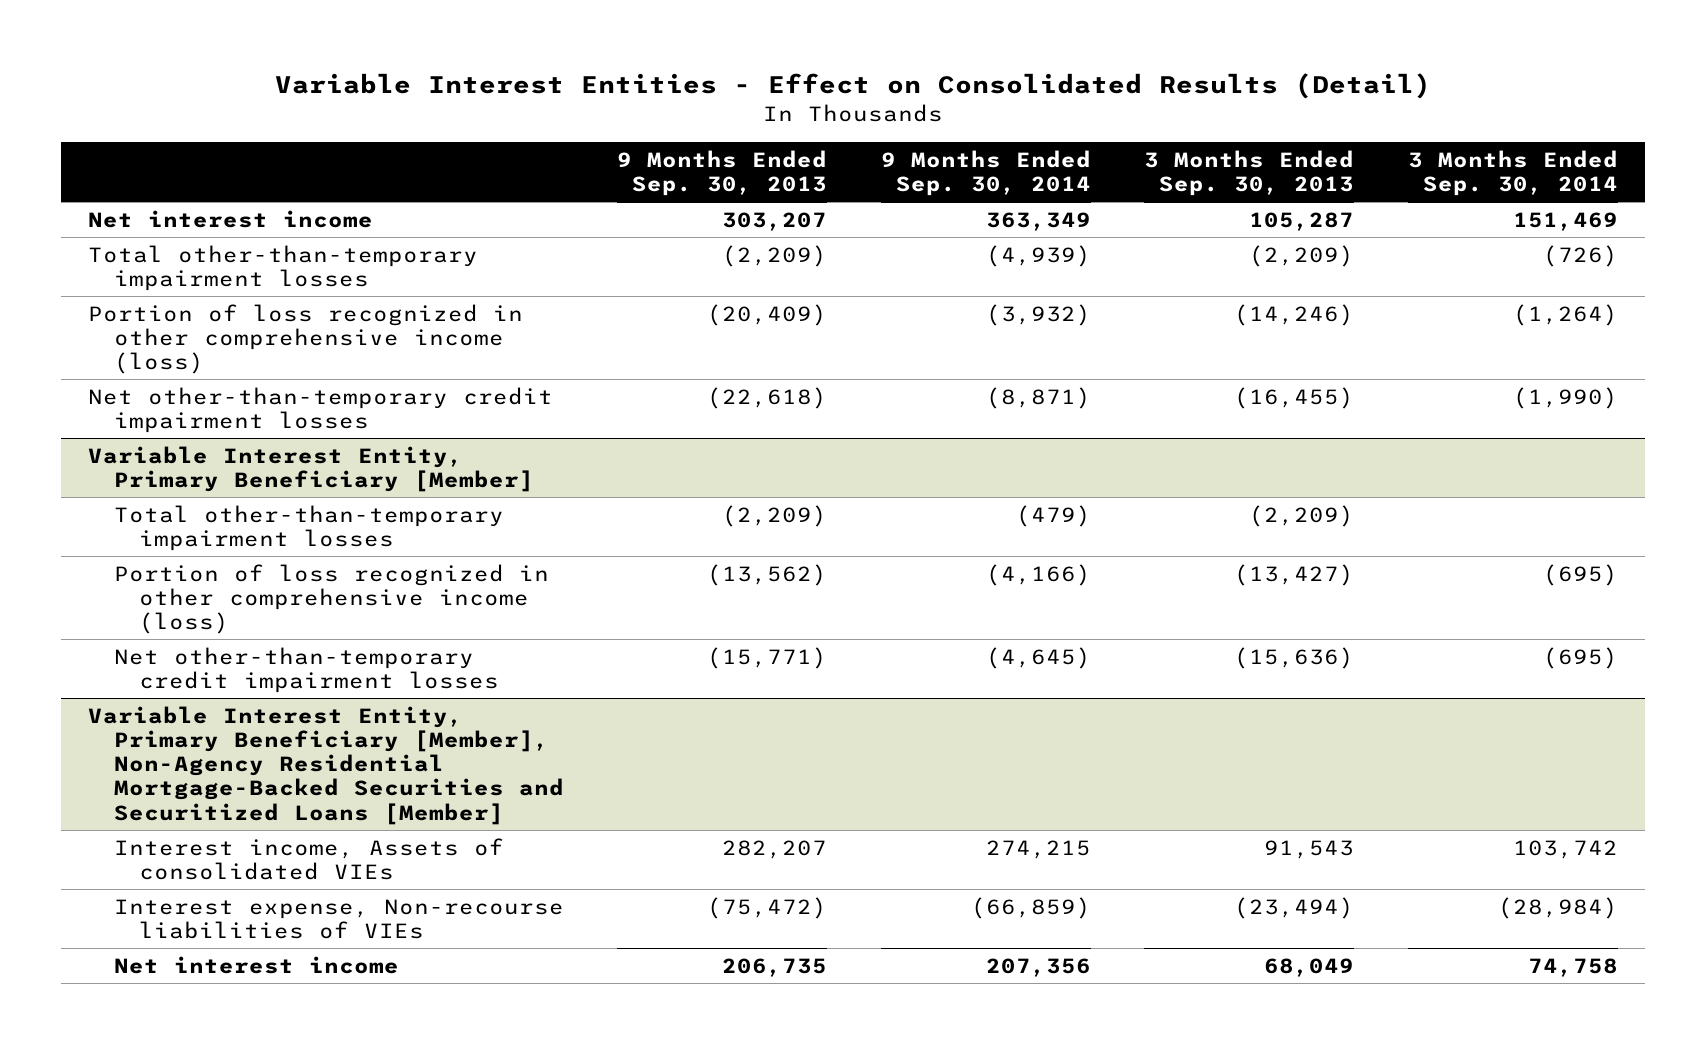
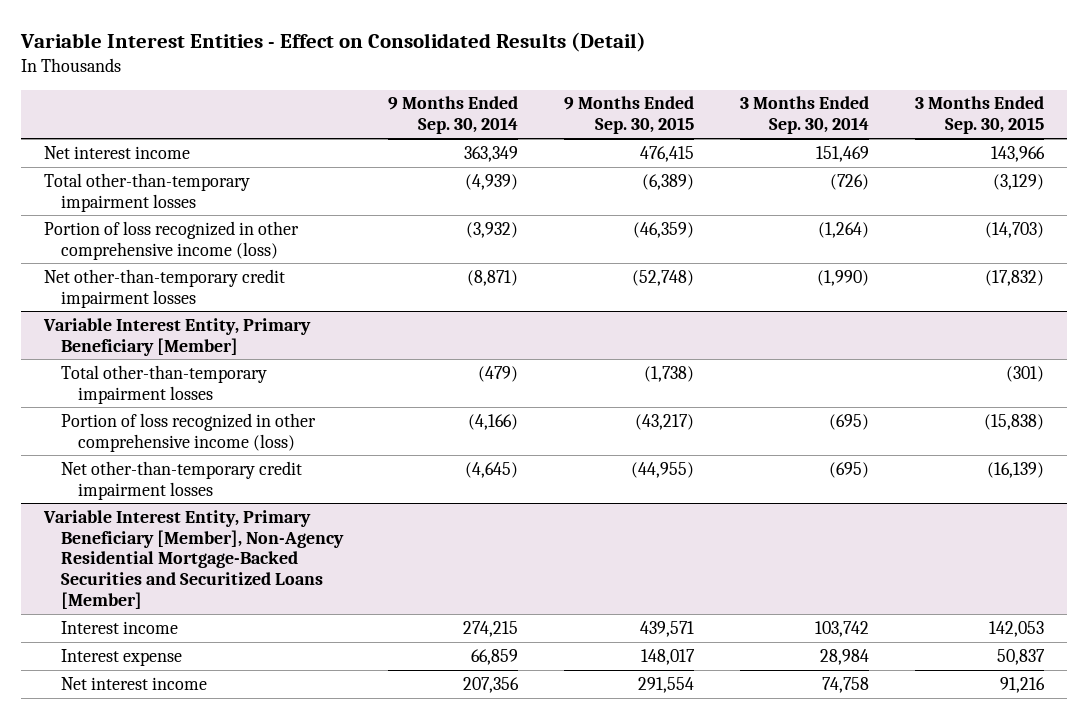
- | 9 Months Ended Sep. 30, 2013 | 9 Months Ended Sep. 30, 2014 | 3 Months Ended Sep. 30, 2013 | 3 Months Ended Sep. 30, 2014
+ | 9 Months Ended Sep. 30, 2014 | 9 Months Ended Sep. 30, 2015 | 3 Months Ended Sep. 30, 2014 | 3 Months Ended Sep. 30, 2015
@ Variable Interest Entity, Primary Beneficiary [Member], Non-Agency Residential Mortgage-Backed Securities and Securitized Loans [Member]
- Interest income, Assets of consolidated VIEs | 282,207 | 274,215 | 91,543 | 103,742
- Interest expense, Non-recourse liabilities of VIEs | (75,472) | (66,859) | (23,494) | (28,984)
+ Interest income | 274,215 | 439,571 | 103,742 | 142,053
+ Interest expense | 66,859 | 148,017 | 28,984 | 50,837

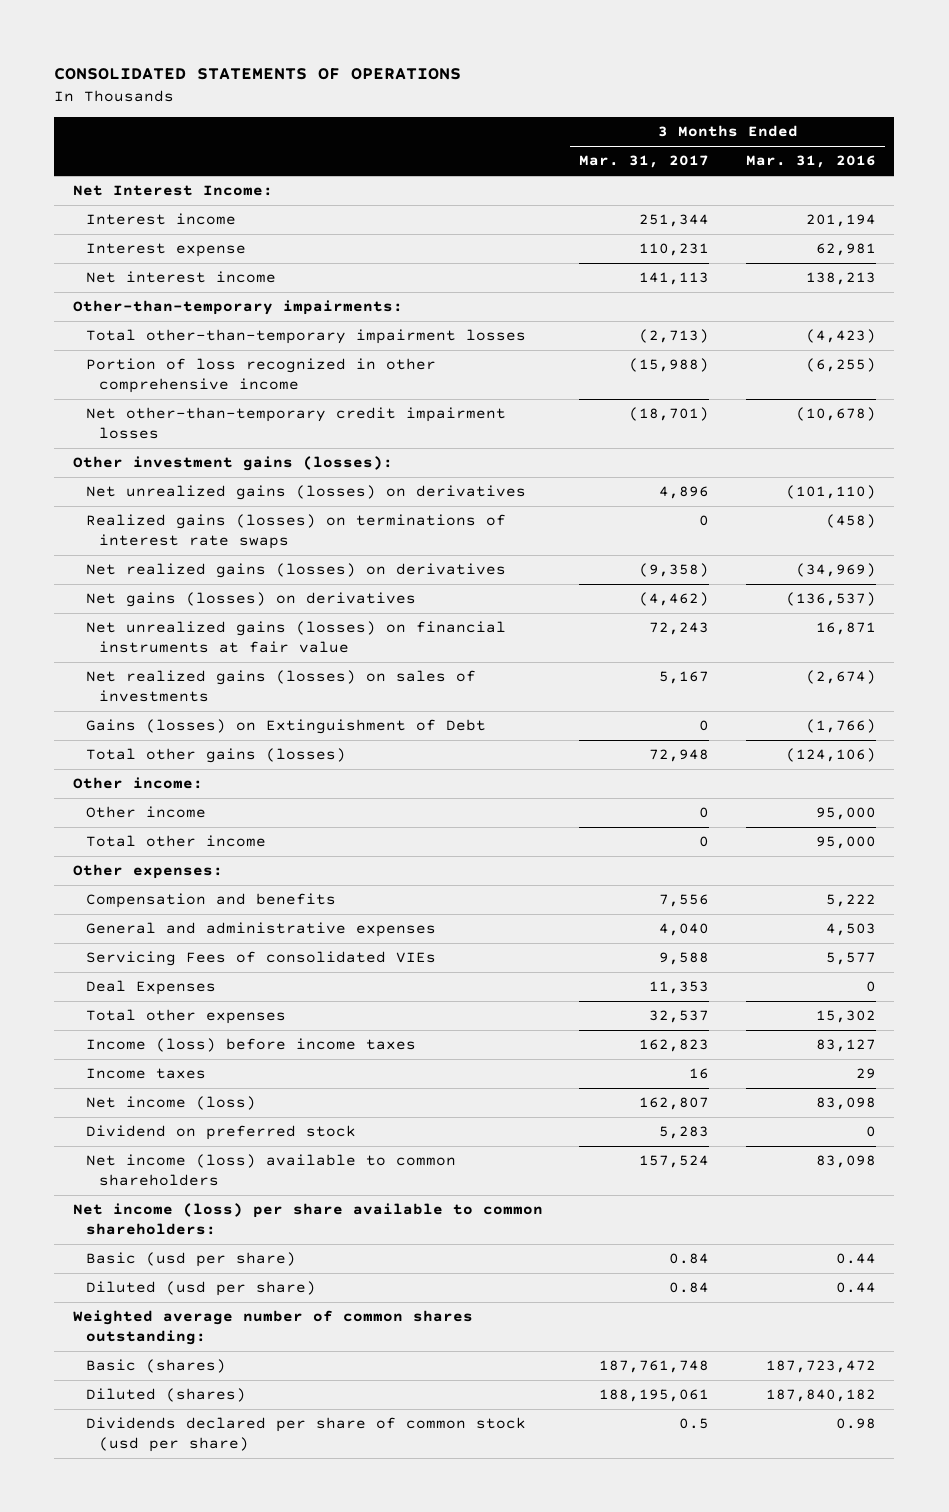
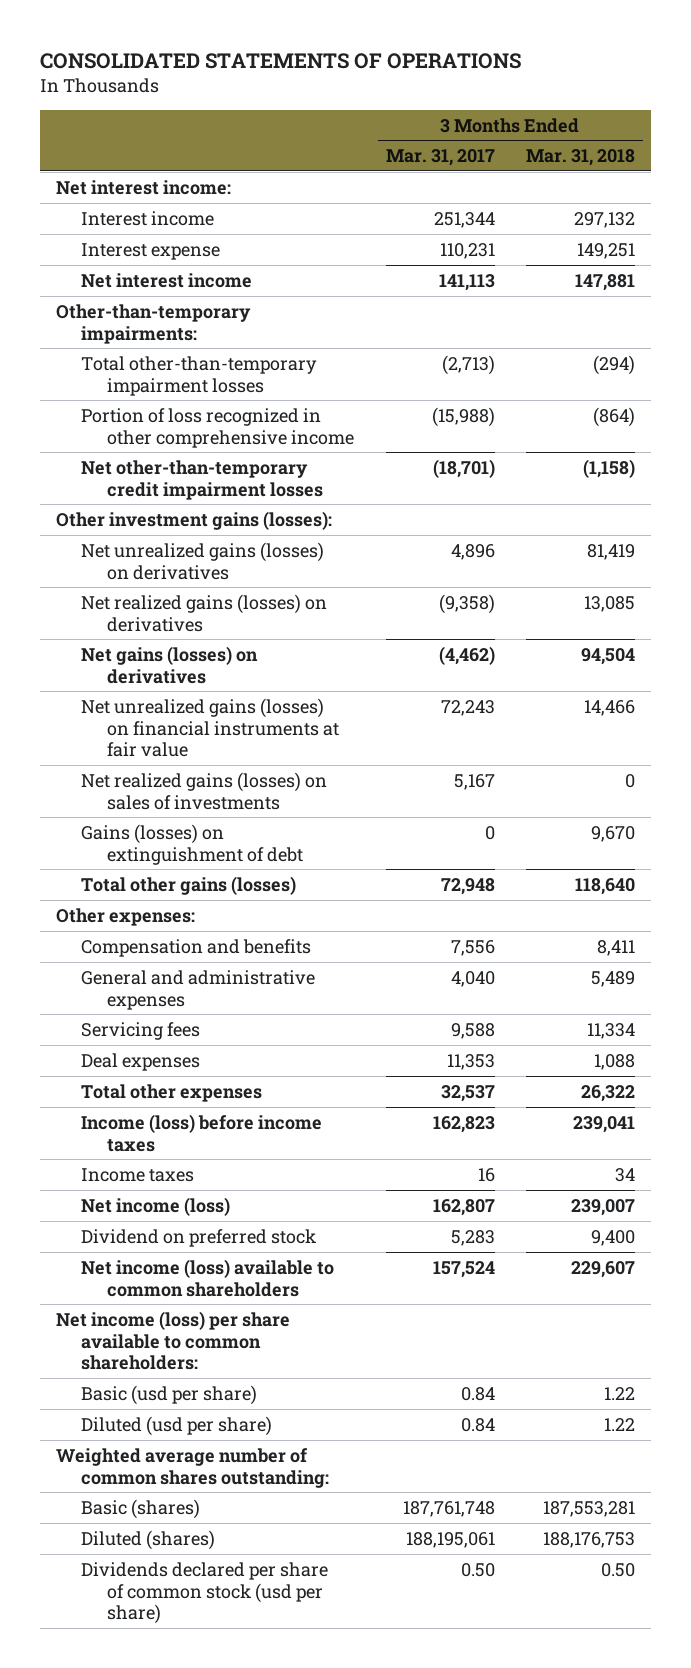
- | 3 Months Ended Mar. 31, 2017 | 3 Months Ended Mar. 31, 2016
+ | 3 Months Ended Mar. 31, 2017 | 3 Months Ended Mar. 31, 2018
- Net Interest Income:
+ Net interest income:
- Realized gains (losses) on terminations of interest rate swaps | 0 | (458)
- Gains (losses) on Extinguishment of Debt | 0 | (1,766)
+ Gains (losses) on extinguishment of debt | 0 | 9,670
- Other income:
- Other income | 0 | 95,000
- Total other income | 0 | 95,000
- Servicing Fees of consolidated VIEs | 9,588 | 5,577
- Deal Expenses | 11,353 | 0
+ Servicing fees | 9,588 | 11,334
+ Deal expenses | 11,353 | 1,088
- Dividends declared per share of common stock (usd per share) | 0.5 | 0.98
+ Dividends declared per share of common stock (usd per share) | 0.50 | 0.50

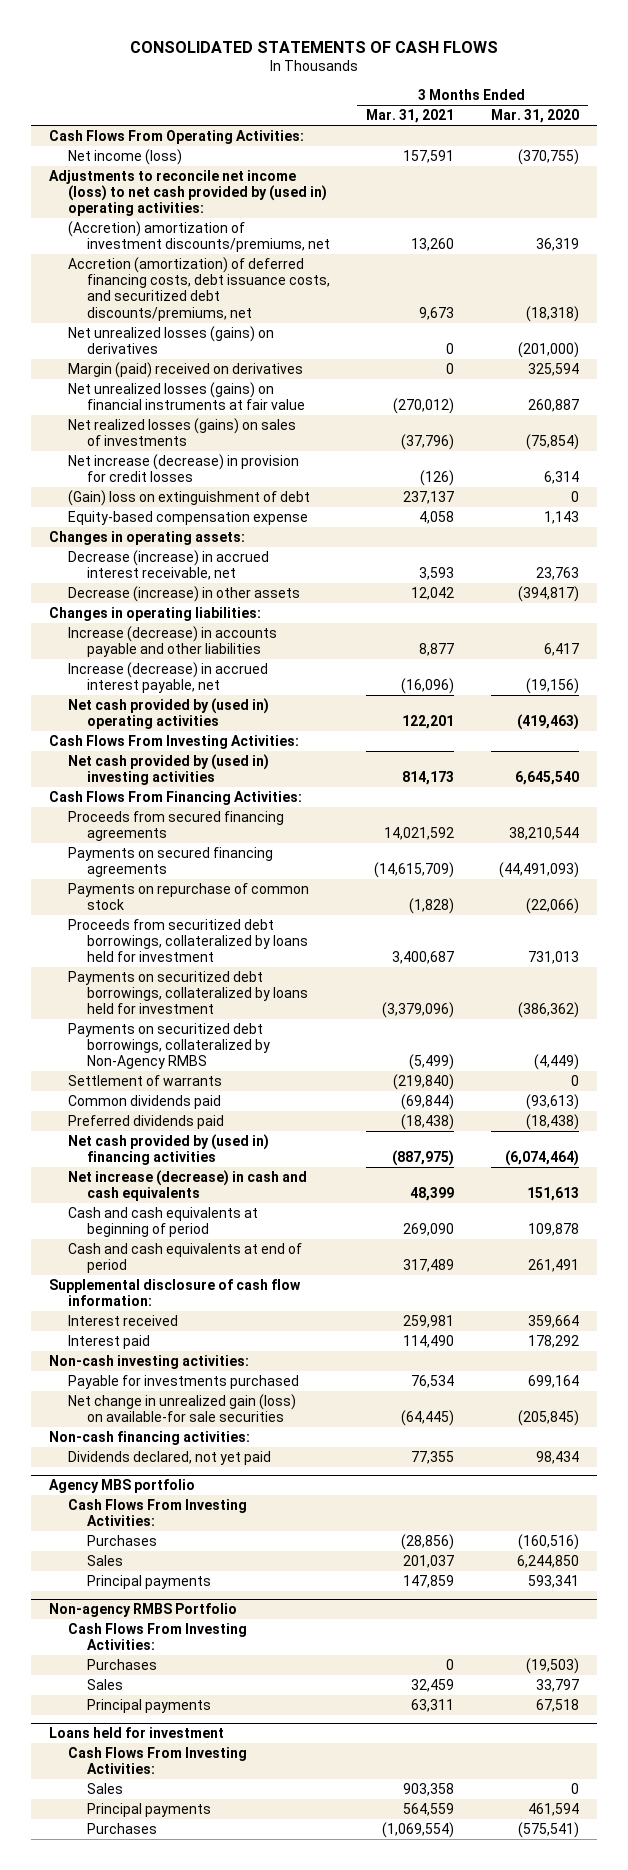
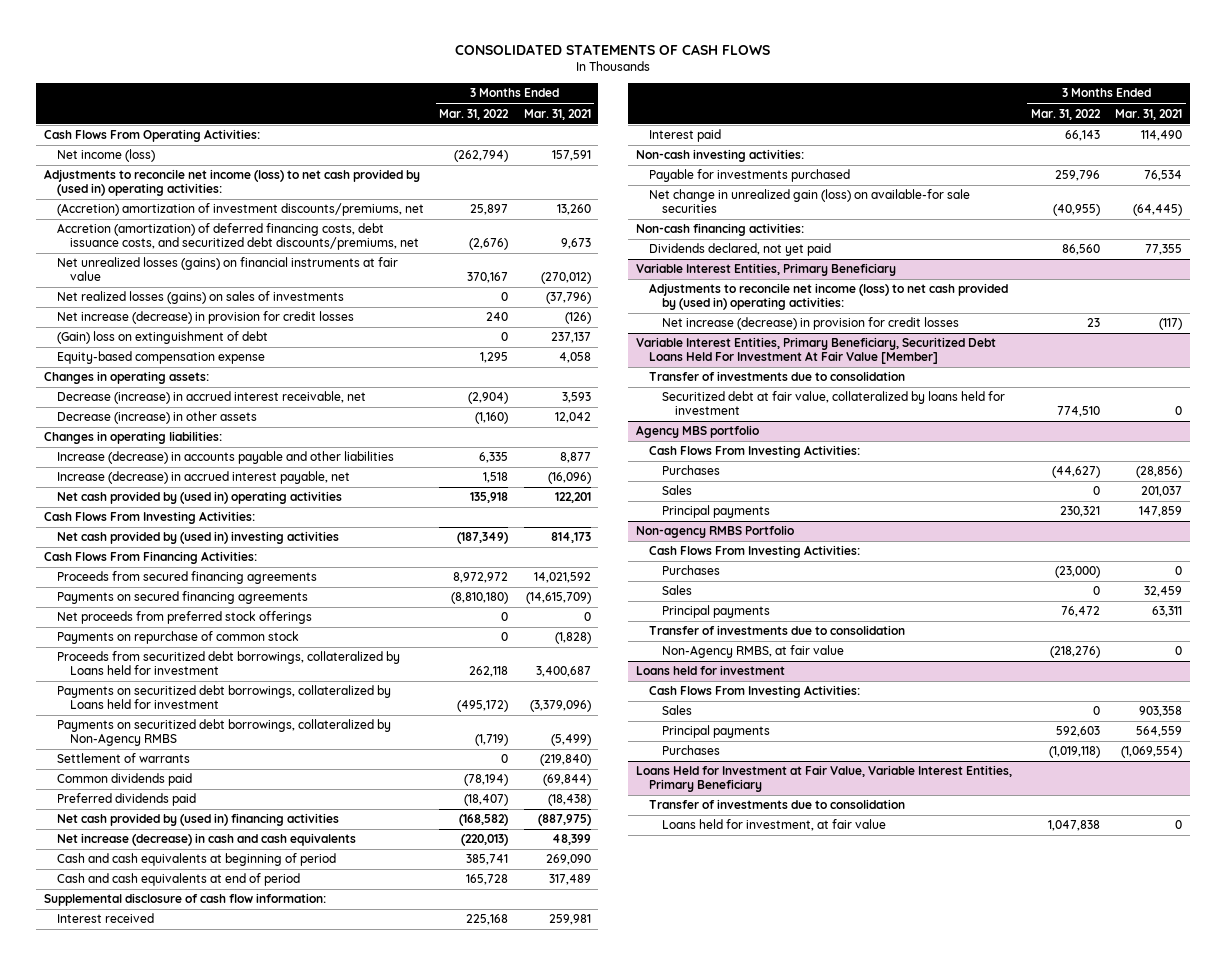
- | 3 Months Ended Mar. 31, 2021 | 3 Months Ended Mar. 31, 2020
+ | 3 Months Ended Mar. 31, 2022 | 3 Months Ended Mar. 31, 2021
- Net unrealized losses (gains) on derivatives | 0 | (201,000)
- Margin (paid) received on derivatives | 0 | 325,594
+ Net proceeds from preferred stock offerings | 0 | 0
- Proceeds from securitized debt borrowings, collateralized by loans held for investment | 3,400,687 | 731,013
- Payments on securitized debt borrowings, collateralized by loans held for investment | (3,379,096) | (386,362)
+ Proceeds from securitized debt borrowings, collateralized by Loans held for investment | 262,118 | 3,400,687
+ Payments on securitized debt borrowings, collateralized by Loans held for investment | (495,172) | (3,379,096)
+ Variable Interest Entities, Primary Beneficiary
+ Adjustments to reconcile net income (loss) to net cash provided by (used in) operating activities:
+ Net increase (decrease) in provision for credit losses | 23 | (117)
+ Variable Interest Entities, Primary Beneficiary, Securitized Debt Loans Held For Investment At Fair Value [Member]
+ Transfer of investments due to consolidation
+ Securitized debt at fair value, collateralized by loans held for investment | 774,510 | 0
@ Non-agency RMBS Portfolio
+ Transfer of investments due to consolidation
+ Non-Agency RMBS, at fair value | (218,276) | 0
+ Loans Held for Investment at Fair Value, Variable Interest Entities, Primary Beneficiary
+ Transfer of investments due to consolidation
+ Loans held for investment, at fair value | 1,047,838 | 0

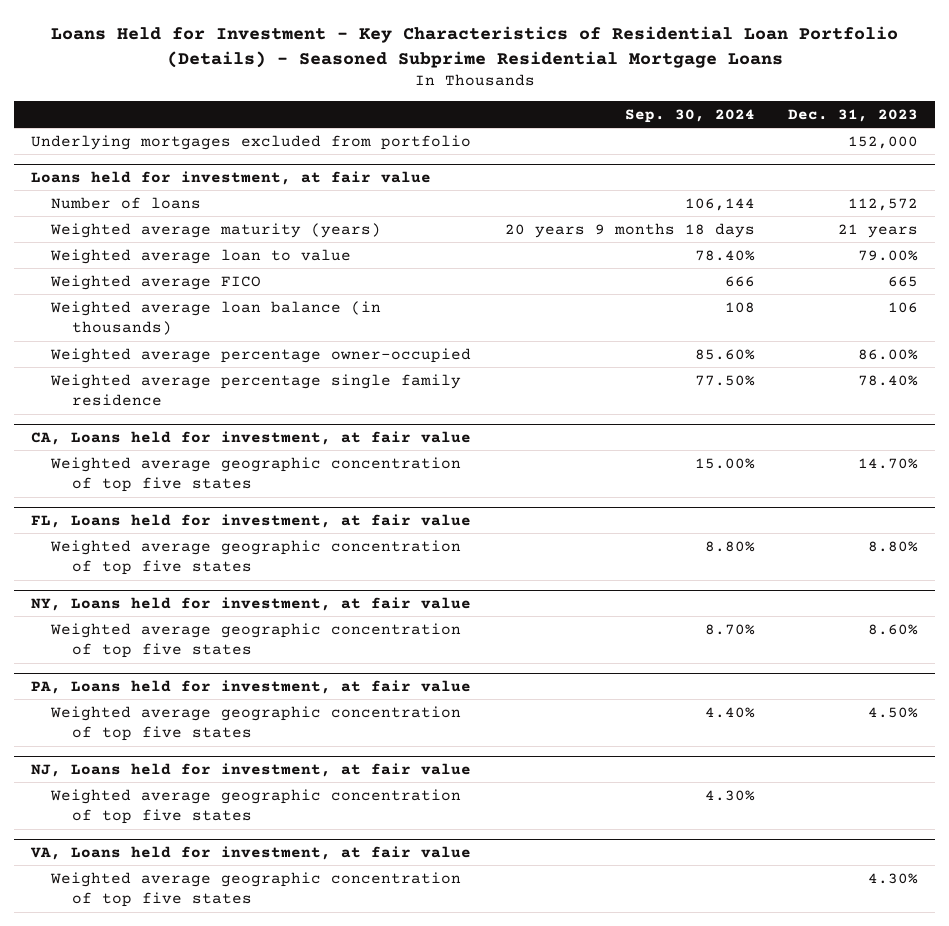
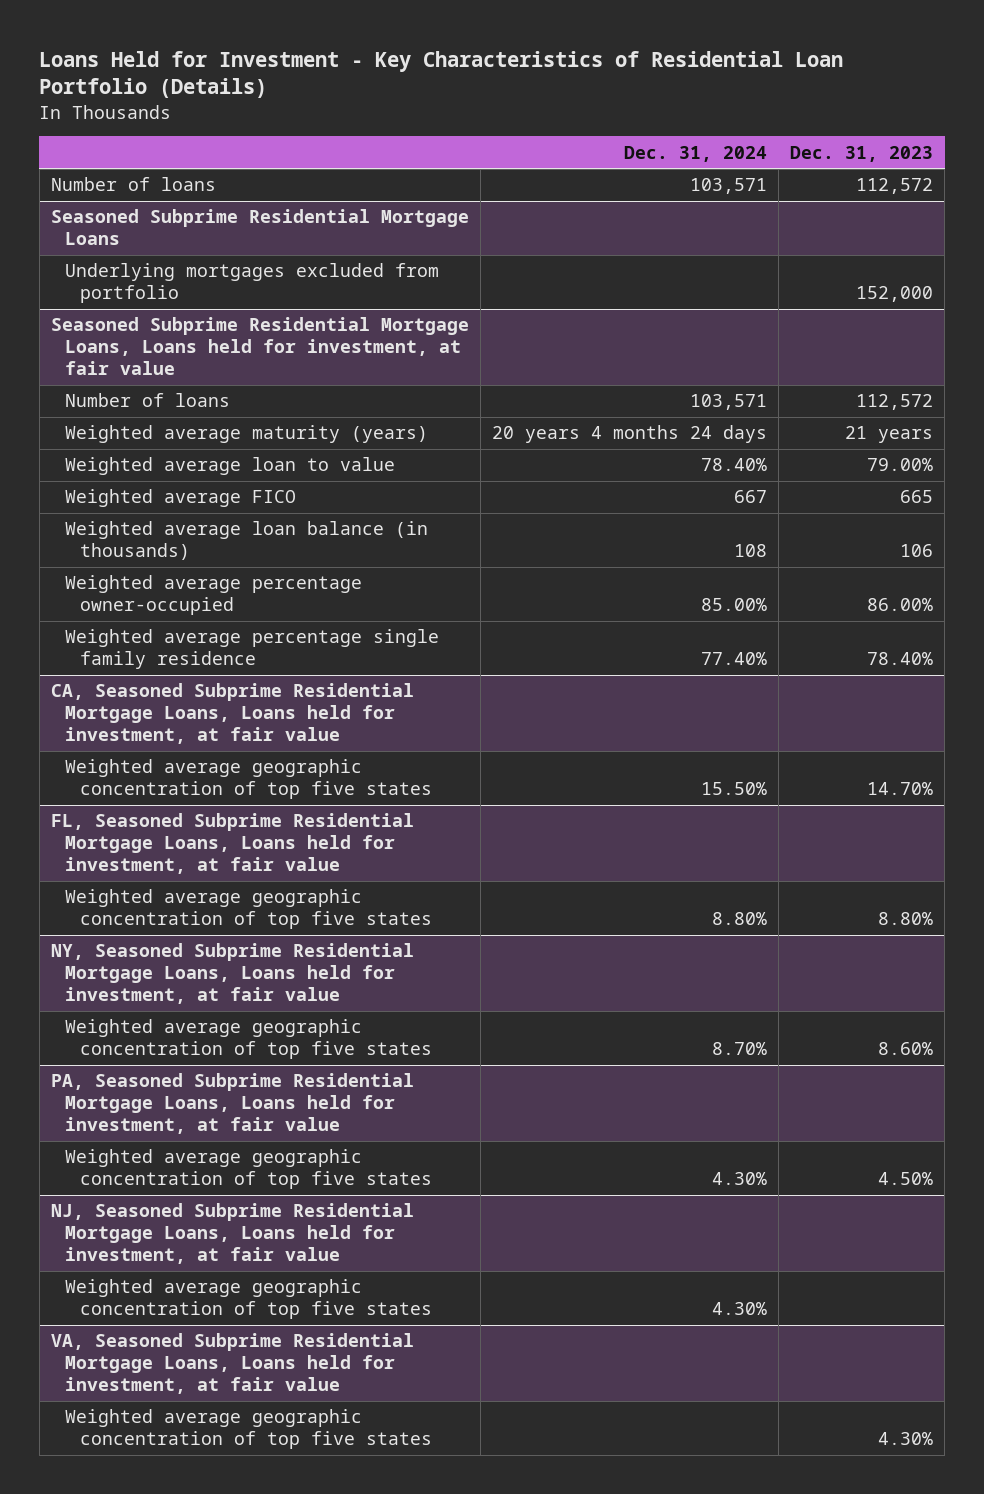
- Loans Held for Investment - Key Characteristics of Residential Loan Portfolio (Details) - Seasoned Subprime Residential Mortgage Loans
+ Loans Held for Investment - Key Characteristics of Residential Loan Portfolio (Details)
- | Sep. 30, 2024 | Dec. 31, 2023
+ | Dec. 31, 2024 | Dec. 31, 2023
+ Number of loans | 103,571 | 112,572
+ Seasoned Subprime Residential Mortgage Loans
- Loans held for investment, at fair value
+ Seasoned Subprime Residential Mortgage Loans, Loans held for investment, at fair value
- CA, Loans held for investment, at fair value
+ CA, Seasoned Subprime Residential Mortgage Loans, Loans held for investment, at fair value
- FL, Loans held for investment, at fair value
+ FL, Seasoned Subprime Residential Mortgage Loans, Loans held for investment, at fair value
- NY, Loans held for investment, at fair value
+ NY, Seasoned Subprime Residential Mortgage Loans, Loans held for investment, at fair value
- PA, Loans held for investment, at fair value
+ PA, Seasoned Subprime Residential Mortgage Loans, Loans held for investment, at fair value
- NJ, Loans held for investment, at fair value
+ NJ, Seasoned Subprime Residential Mortgage Loans, Loans held for investment, at fair value
- VA, Loans held for investment, at fair value
+ VA, Seasoned Subprime Residential Mortgage Loans, Loans held for investment, at fair value

